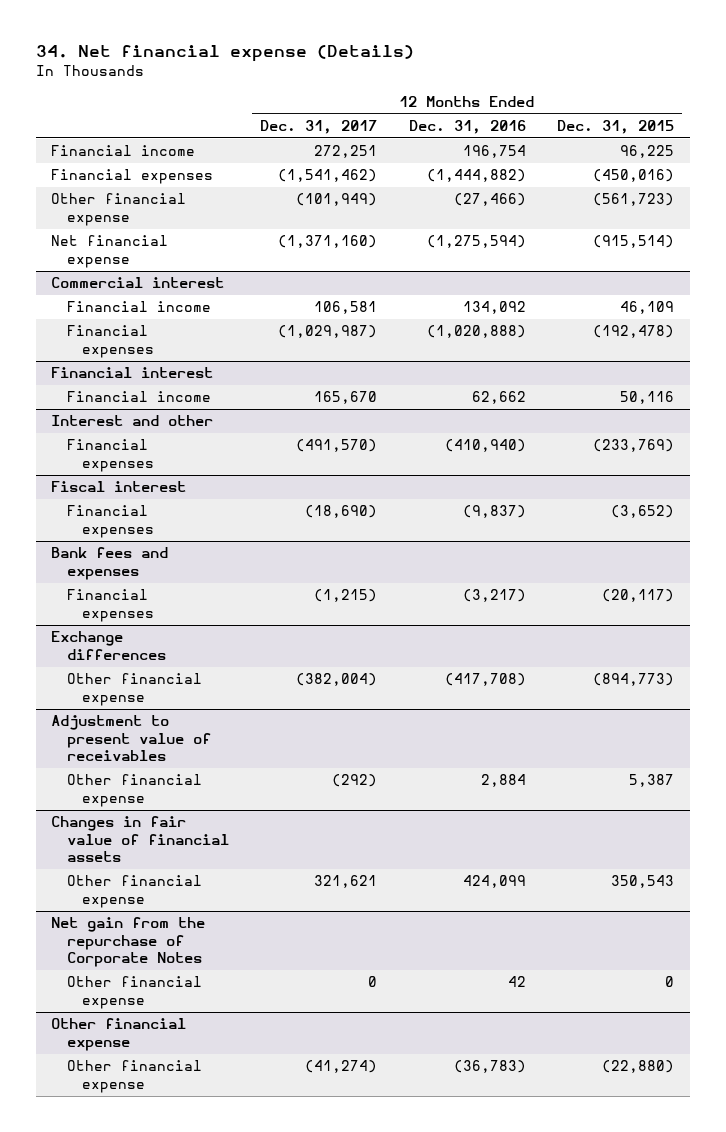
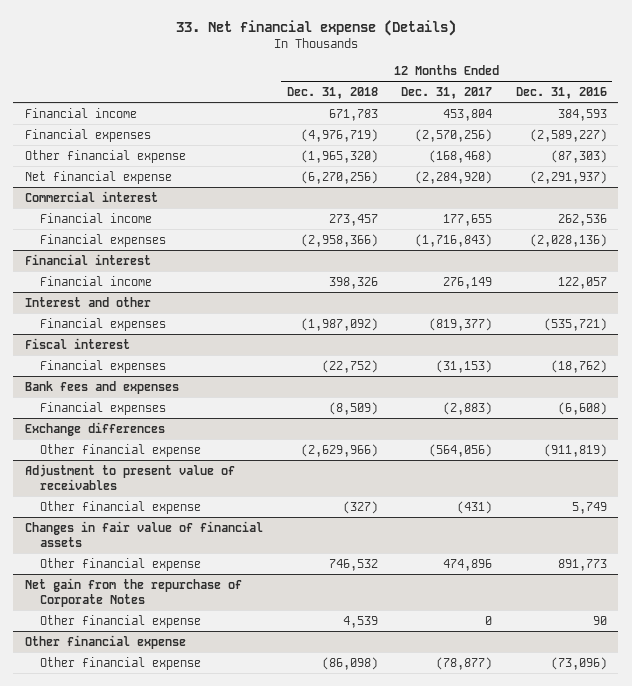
- 34. Net financial expense (Details)
+ 33. Net financial expense (Details)
- | 12 Months Ended Dec. 31, 2017 | 12 Months Ended Dec. 31, 2016 | 12 Months Ended Dec. 31, 2015
+ | 12 Months Ended Dec. 31, 2018 | 12 Months Ended Dec. 31, 2017 | 12 Months Ended Dec. 31, 2016
- Financial income | 272,251 | 196,754 | 96,225
- Financial expenses | (1,541,462) | (1,444,882) | (450,016)
- Other financial expense | (101,949) | (27,466) | (561,723)
- Net financial expense | (1,371,160) | (1,275,594) | (915,514)
+ Financial income | 671,783 | 453,804 | 384,593
+ Financial expenses | (4,976,719) | (2,570,256) | (2,589,227)
+ Other financial expense | (1,965,320) | (168,468) | (87,303)
+ Net financial expense | (6,270,256) | (2,284,920) | (2,291,937)
@ Commercial interest
- Financial income | 106,581 | 134,092 | 46,109
- Financial expenses | (1,029,987) | (1,020,888) | (192,478)
+ Financial income | 273,457 | 177,655 | 262,536
+ Financial expenses | (2,958,366) | (1,716,843) | (2,028,136)
@ Financial interest
- Financial income | 165,670 | 62,662 | 50,116
+ Financial income | 398,326 | 276,149 | 122,057
@ Interest and other
- Financial expenses | (491,570) | (410,940) | (233,769)
+ Financial expenses | (1,987,092) | (819,377) | (535,721)
@ Fiscal interest
- Financial expenses | (18,690) | (9,837) | (3,652)
+ Financial expenses | (22,752) | (31,153) | (18,762)
@ Bank fees and expenses
- Financial expenses | (1,215) | (3,217) | (20,117)
+ Financial expenses | (8,509) | (2,883) | (6,608)
@ Exchange differences
- Other financial expense | (382,004) | (417,708) | (894,773)
+ Other financial expense | (2,629,966) | (564,056) | (911,819)
@ Adjustment to present value of receivables
- Other financial expense | (292) | 2,884 | 5,387
+ Other financial expense | (327) | (431) | 5,749
@ Changes in fair value of financial assets
- Other financial expense | 321,621 | 424,099 | 350,543
+ Other financial expense | 746,532 | 474,896 | 891,773
@ Net gain from the repurchase of Corporate Notes
- Other financial expense | 0 | 42 | 0
+ Other financial expense | 4,539 | 0 | 90
@ Other financial expense
- Other financial expense | (41,274) | (36,783) | (22,880)
+ Other financial expense | (86,098) | (78,877) | (73,096)

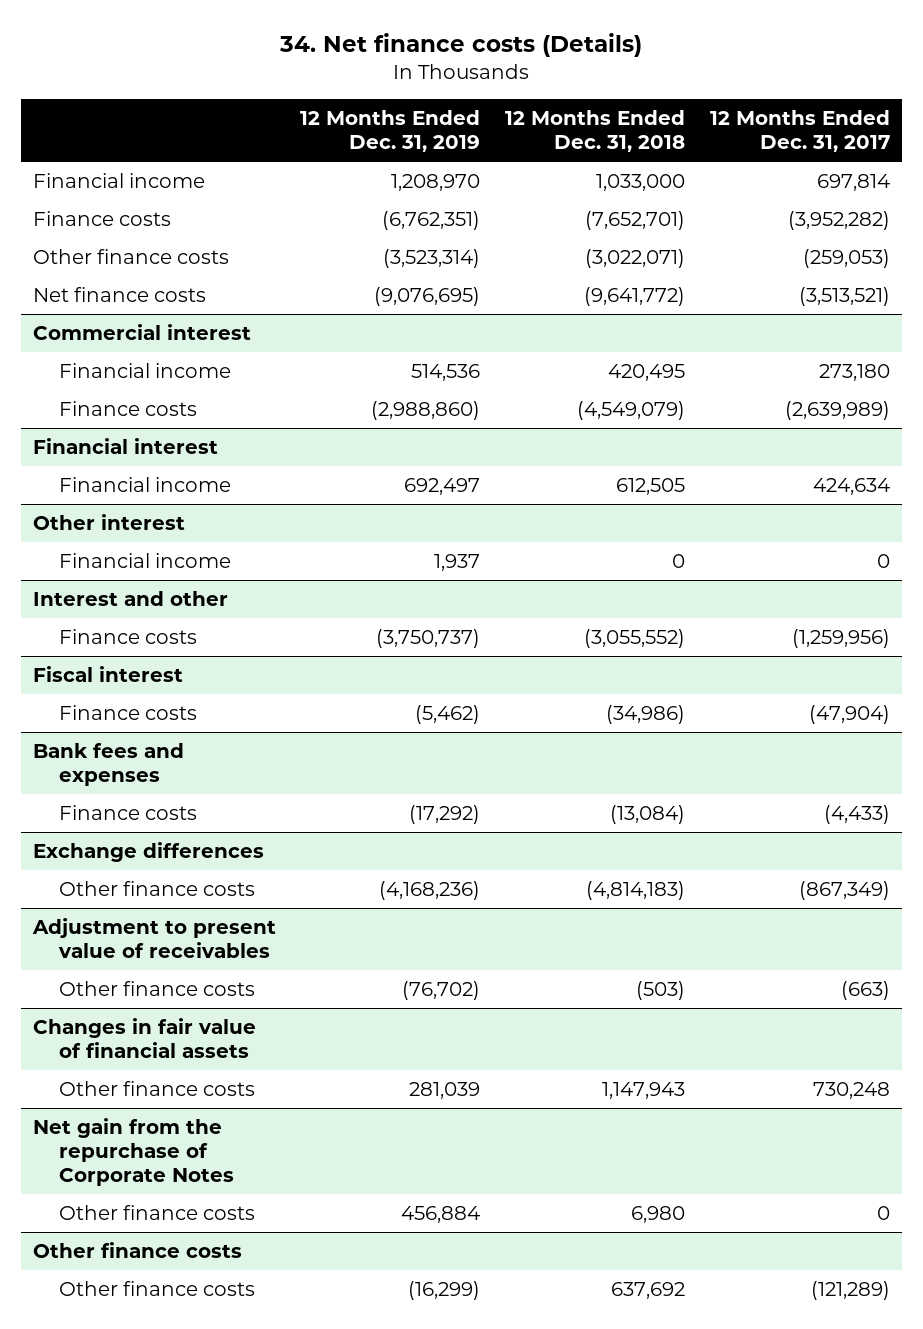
- 33. Net financial expense (Details)
+ 34. Net finance costs (Details)
- | 12 Months Ended Dec. 31, 2018 | 12 Months Ended Dec. 31, 2017 | 12 Months Ended Dec. 31, 2016
+ | 12 Months Ended Dec. 31, 2019 | 12 Months Ended Dec. 31, 2018 | 12 Months Ended Dec. 31, 2017
- Financial income | 671,783 | 453,804 | 384,593
- Financial expenses | (4,976,719) | (2,570,256) | (2,589,227)
- Other financial expense | (1,965,320) | (168,468) | (87,303)
- Net financial expense | (6,270,256) | (2,284,920) | (2,291,937)
+ Financial income | 1,208,970 | 1,033,000 | 697,814
+ Finance costs | (6,762,351) | (7,652,701) | (3,952,282)
+ Other finance costs | (3,523,314) | (3,022,071) | (259,053)
+ Net finance costs | (9,076,695) | (9,641,772) | (3,513,521)
@ Commercial interest
- Financial income | 273,457 | 177,655 | 262,536
- Financial expenses | (2,958,366) | (1,716,843) | (2,028,136)
+ Financial income | 514,536 | 420,495 | 273,180
+ Finance costs | (2,988,860) | (4,549,079) | (2,639,989)
@ Financial interest
- Financial income | 398,326 | 276,149 | 122,057
+ Financial income | 692,497 | 612,505 | 424,634
+ Other interest
+ Financial income | 1,937 | 0 | 0
@ Interest and other
- Financial expenses | (1,987,092) | (819,377) | (535,721)
+ Finance costs | (3,750,737) | (3,055,552) | (1,259,956)
@ Fiscal interest
- Financial expenses | (22,752) | (31,153) | (18,762)
+ Finance costs | (5,462) | (34,986) | (47,904)
@ Bank fees and expenses
- Financial expenses | (8,509) | (2,883) | (6,608)
+ Finance costs | (17,292) | (13,084) | (4,433)
@ Exchange differences
- Other financial expense | (2,629,966) | (564,056) | (911,819)
+ Other finance costs | (4,168,236) | (4,814,183) | (867,349)
@ Adjustment to present value of receivables
- Other financial expense | (327) | (431) | 5,749
+ Other finance costs | (76,702) | (503) | (663)
@ Changes in fair value of financial assets
- Other financial expense | 746,532 | 474,896 | 891,773
+ Other finance costs | 281,039 | 1,147,943 | 730,248
@ Net gain from the repurchase of Corporate Notes
- Other financial expense | 4,539 | 0 | 90
- Other financial expense
- Other financial expense | (86,098) | (78,877) | (73,096)
@ Net gain from the repurchase of Corporate Notes
+ Other finance costs | 456,884 | 6,980 | 0
+ Other finance costs
+ Other finance costs | (16,299) | 637,692 | (121,289)

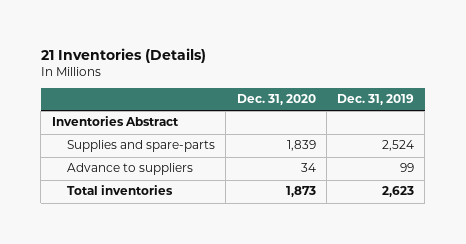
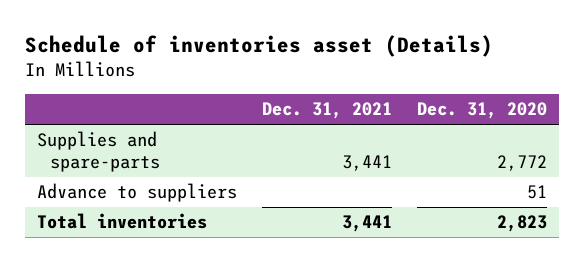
- 21 Inventories (Details)
+ Schedule of inventories asset (Details)
- | Dec. 31, 2020 | Dec. 31, 2019
+ | Dec. 31, 2021 | Dec. 31, 2020
- Inventories Abstract
- Supplies and spare-parts | 1,839 | 2,524
- Advance to suppliers | 34 | 99
- Total inventories | 1,873 | 2,623
+ Supplies and spare-parts | 3,441 | 2,772
+ Advance to suppliers | | 51
+ Total inventories | 3,441 | 2,823

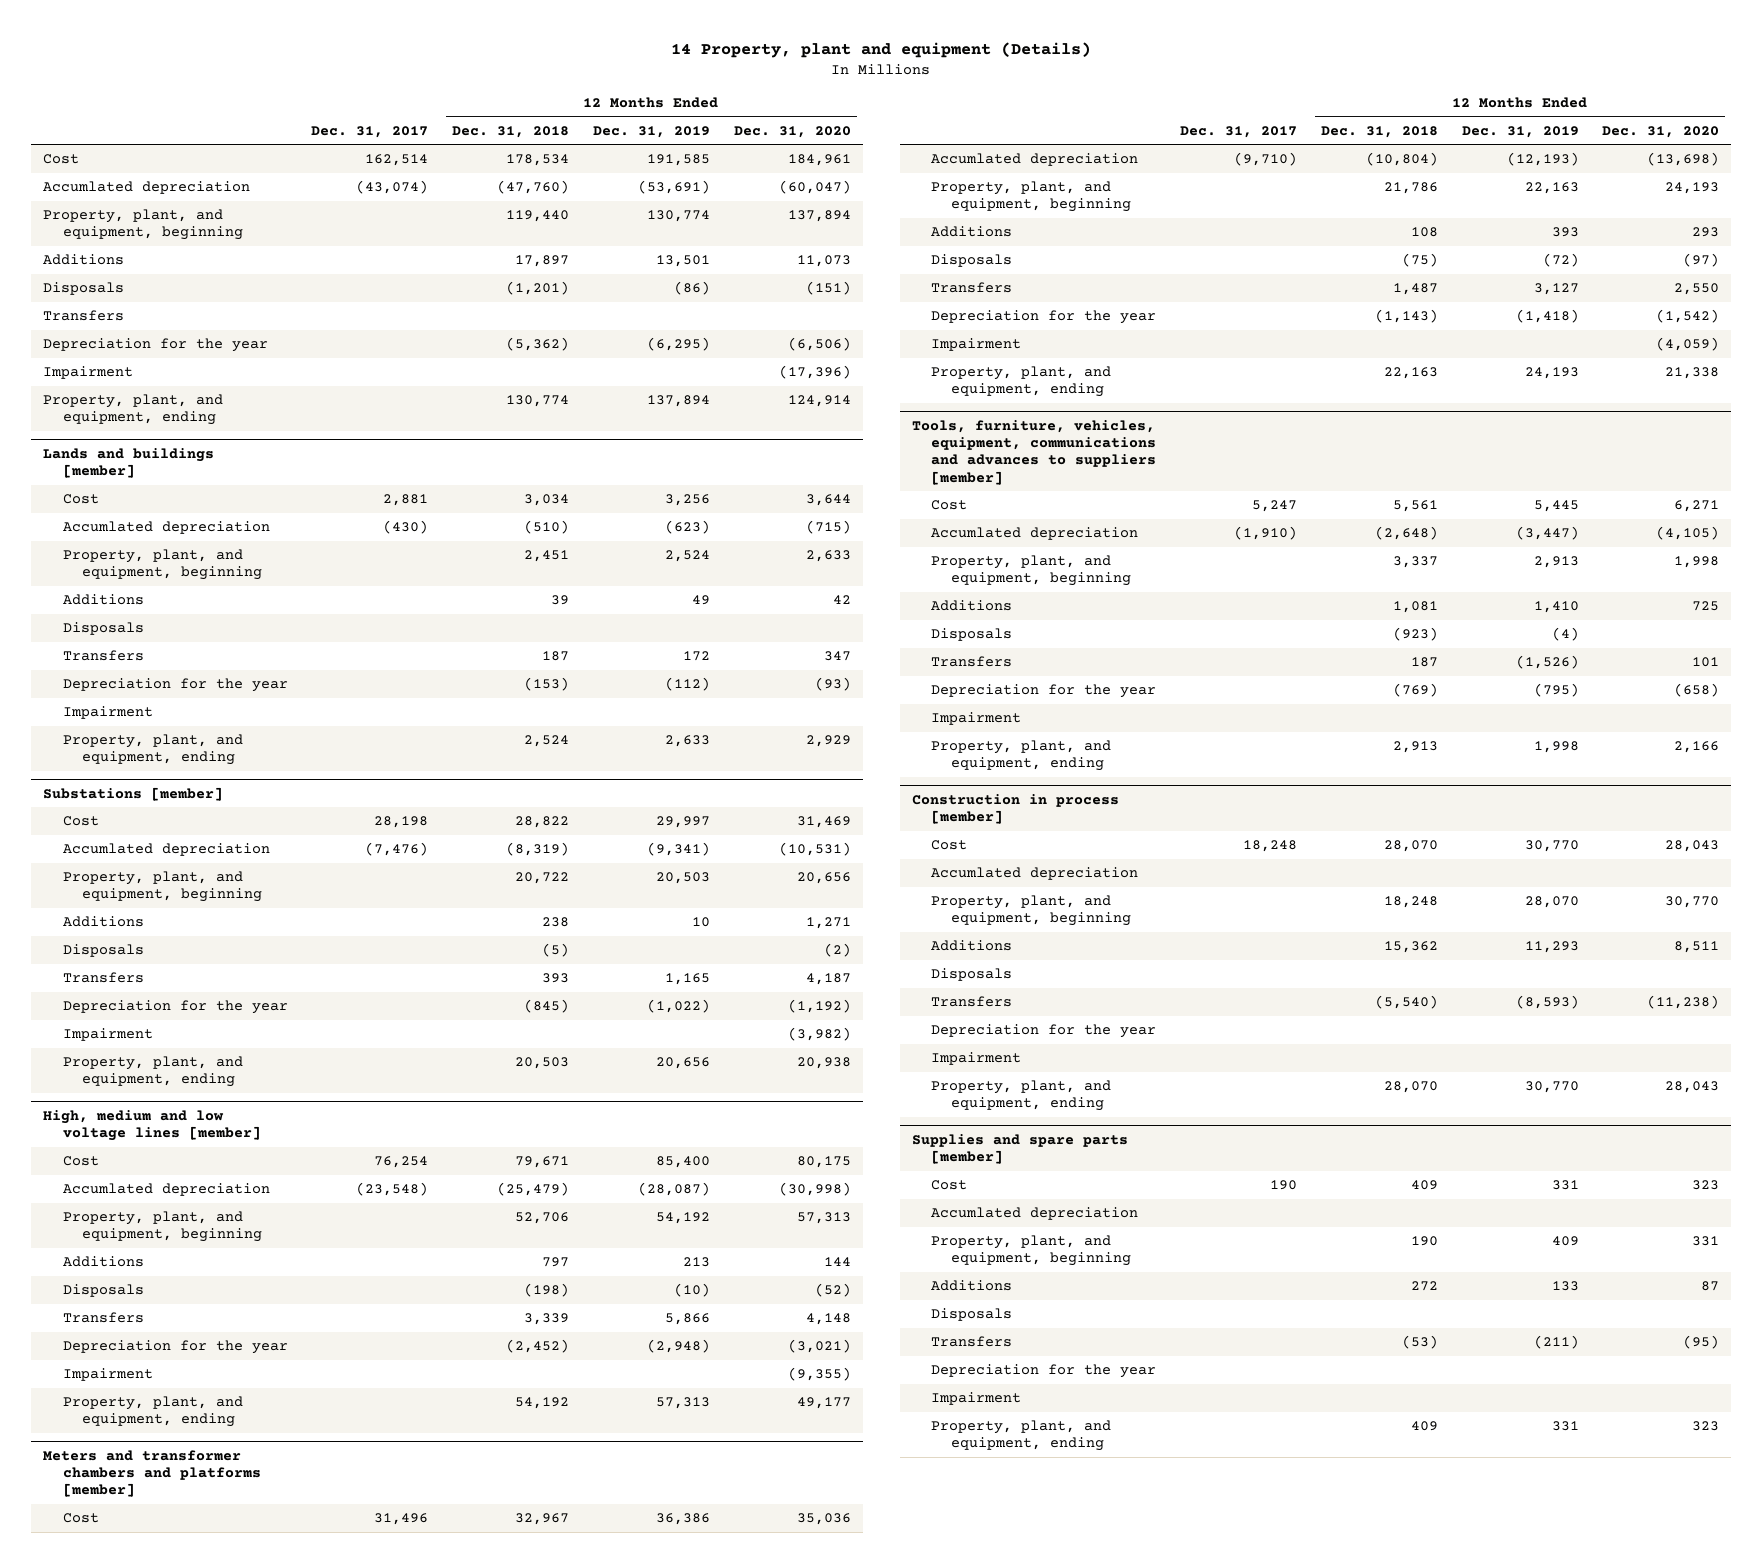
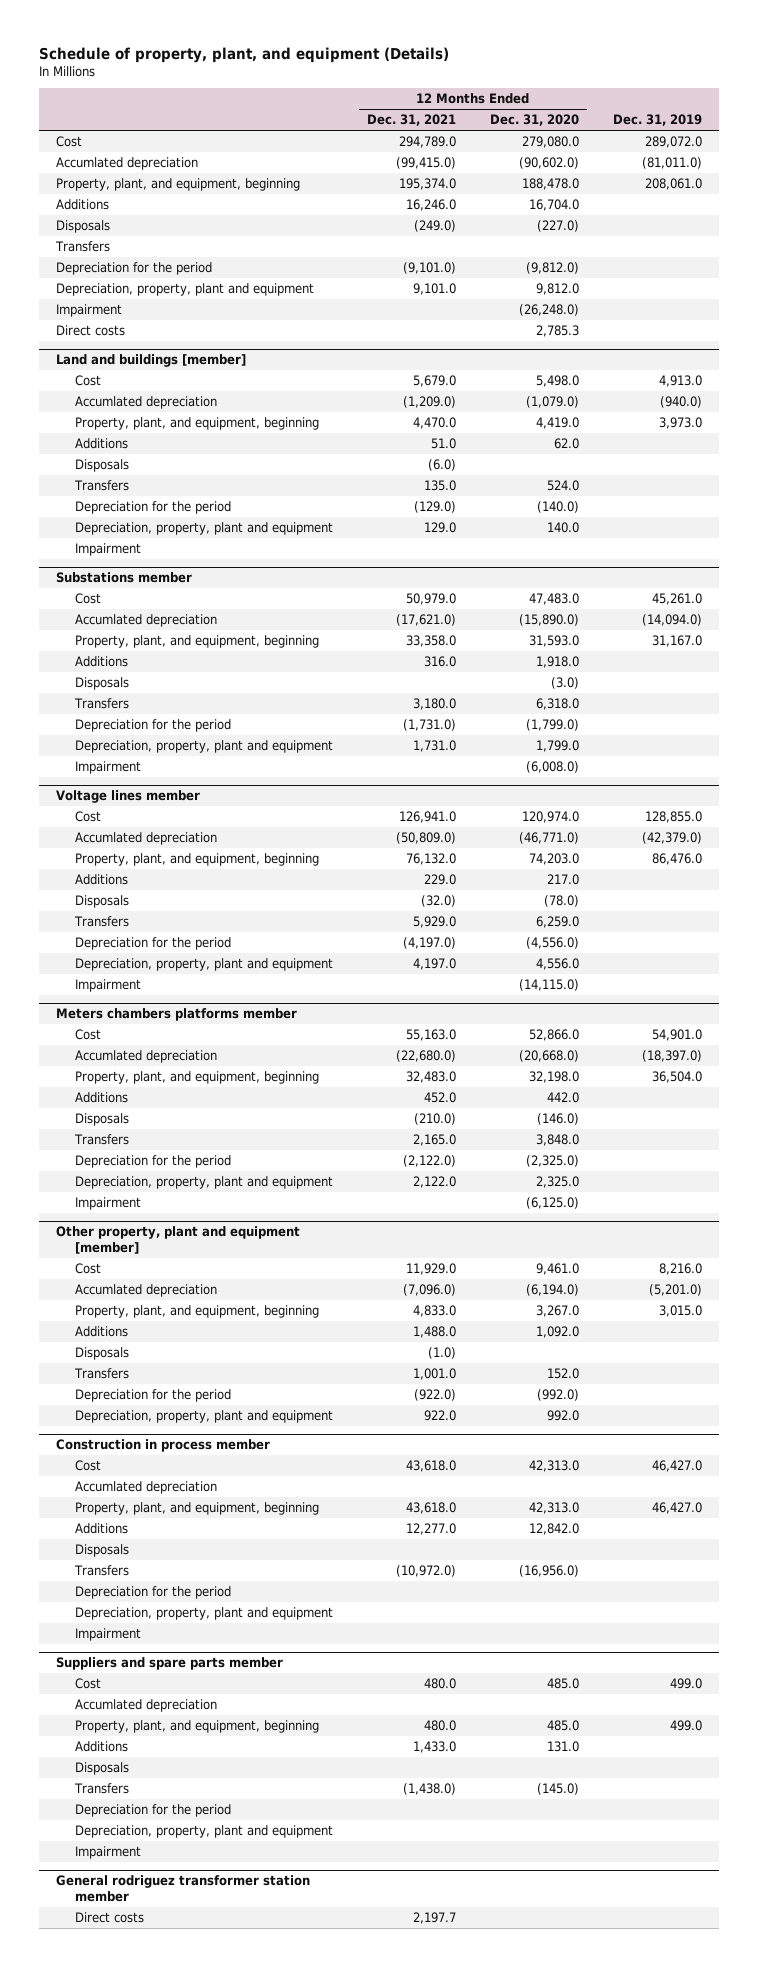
- 14 Property, plant and equipment (Details)
+ Schedule of property, plant, and equipment (Details)
- | Dec. 31, 2017 | 12 Months Ended Dec. 31, 2018 | 12 Months Ended Dec. 31, 2019 | 12 Months Ended Dec. 31, 2020
+ | 12 Months Ended Dec. 31, 2021 | 12 Months Ended Dec. 31, 2020 | Dec. 31, 2019
- Cost | 162,514 | 178,534 | 191,585 | 184,961
- Accumlated depreciation | (43,074) | (47,760) | (53,691) | (60,047)
- Property, plant, and equipment, beginning | | 119,440 | 130,774 | 137,894
- Additions | | 17,897 | 13,501 | 11,073
- Disposals | | (1,201) | (86) | (151)
+ Cost | 294,789.0 | 279,080.0 | 289,072.0
+ Accumlated depreciation | (99,415.0) | (90,602.0) | (81,011.0)
+ Property, plant, and equipment, beginning | 195,374.0 | 188,478.0 | 208,061.0
+ Additions | 16,246.0 | 16,704.0 |
+ Disposals | (249.0) | (227.0) |
- Depreciation for the year | | (5,362) | (6,295) | (6,506)
- Impairment | | | | (17,396)
- Property, plant, and equipment, ending | | 130,774 | 137,894 | 124,914
- Lands and buildings [member]
- Cost | 2,881 | 3,034 | 3,256 | 3,644
- Accumlated depreciation | (430) | (510) | (623) | (715)
- Property, plant, and equipment, beginning | | 2,451 | 2,524 | 2,633
- Additions | | 39 | 49 | 42
+ Depreciation for the period | (9,101.0) | (9,812.0) |
+ Depreciation, property, plant and equipment | 9,101.0 | 9,812.0 |
+ Impairment | | (26,248.0) |
+ Direct costs | | 2,785.3 |
+ Land and buildings [member]
+ Cost | 5,679.0 | 5,498.0 | 4,913.0
+ Accumlated depreciation | (1,209.0) | (1,079.0) | (940.0)
+ Property, plant, and equipment, beginning | 4,470.0 | 4,419.0 | 3,973.0
+ Additions | 51.0 | 62.0 |
- Transfers | | 187 | 172 | 347
- Depreciation for the year | | (153) | (112) | (93)
+ Transfers | 135.0 | 524.0 |
+ Depreciation for the period | (129.0) | (140.0) |
+ Depreciation, property, plant and equipment | 129.0 | 140.0 |
- Property, plant, and equipment, ending | | 2,524 | 2,633 | 2,929
- Substations [member]
- Cost | 28,198 | 28,822 | 29,997 | 31,469
- Accumlated depreciation | (7,476) | (8,319) | (9,341) | (10,531)
- Property, plant, and equipment, beginning | | 20,722 | 20,503 | 20,656
- Additions | | 238 | 10 | 1,271
- Disposals | | (5) | | (2)
- Transfers | | 393 | 1,165 | 4,187
- Depreciation for the year | | (845) | (1,022) | (1,192)
- Impairment | | | | (3,982)
- Property, plant, and equipment, ending | | 20,503 | 20,656 | 20,938
- High, medium and low voltage lines [member]
- Cost | 76,254 | 79,671 | 85,400 | 80,175
- Accumlated depreciation | (23,548) | (25,479) | (28,087) | (30,998)
- Property, plant, and equipment, beginning | | 52,706 | 54,192 | 57,313
- Additions | | 797 | 213 | 144
- Disposals | | (198) | (10) | (52)
- Transfers | | 3,339 | 5,866 | 4,148
- Depreciation for the year | | (2,452) | (2,948) | (3,021)
- Impairment | | | | (9,355)
- Property, plant, and equipment, ending | | 54,192 | 57,313 | 49,177
- Meters and transformer chambers and platforms [member]
- Cost | 31,496 | 32,967 | 36,386 | 35,036
- Accumlated depreciation | (9,710) | (10,804) | (12,193) | (13,698)
- Property, plant, and equipment, beginning | | 21,786 | 22,163 | 24,193
- Additions | | 108 | 393 | 293
- Disposals | | (75) | (72) | (97)
- Transfers | | 1,487 | 3,127 | 2,550
- Depreciation for the year | | (1,143) | (1,418) | (1,542)
- Impairment | | | | (4,059)
- Property, plant, and equipment, ending | | 22,163 | 24,193 | 21,338
- Tools, furniture, vehicles, equipment, communications and advances to suppliers [member]
- Cost | 5,247 | 5,561 | 5,445 | 6,271
- Accumlated depreciation | (1,910) | (2,648) | (3,447) | (4,105)
- Property, plant, and equipment, beginning | | 3,337 | 2,913 | 1,998
- Additions | | 1,081 | 1,410 | 725
+ Substations member
+ Cost | 50,979.0 | 47,483.0 | 45,261.0
+ Accumlated depreciation | (17,621.0) | (15,890.0) | (14,094.0)
+ Property, plant, and equipment, beginning | 33,358.0 | 31,593.0 | 31,167.0
+ Additions | 316.0 | 1,918.0 |
+ Disposals | | (3.0) |
+ Transfers | 3,180.0 | 6,318.0 |
+ Depreciation for the period | (1,731.0) | (1,799.0) |
+ Depreciation, property, plant and equipment | 1,731.0 | 1,799.0 |
+ Impairment | | (6,008.0) |
+ Voltage lines member
+ Cost | 126,941.0 | 120,974.0 | 128,855.0
+ Accumlated depreciation | (50,809.0) | (46,771.0) | (42,379.0)
+ Property, plant, and equipment, beginning | 76,132.0 | 74,203.0 | 86,476.0
+ Additions | 229.0 | 217.0 |
+ Disposals | (32.0) | (78.0) |
+ Transfers | 5,929.0 | 6,259.0 |
+ Depreciation for the period | (4,197.0) | (4,556.0) |
+ Depreciation, property, plant and equipment | 4,197.0 | 4,556.0 |
+ Impairment | | (14,115.0) |
+ Meters chambers platforms member
+ Cost | 55,163.0 | 52,866.0 | 54,901.0
+ Accumlated depreciation | (22,680.0) | (20,668.0) | (18,397.0)
+ Property, plant, and equipment, beginning | 32,483.0 | 32,198.0 | 36,504.0
+ Additions | 452.0 | 442.0 |
+ Disposals | (210.0) | (146.0) |
+ Transfers | 2,165.0 | 3,848.0 |
+ Depreciation for the period | (2,122.0) | (2,325.0) |
+ Depreciation, property, plant and equipment | 2,122.0 | 2,325.0 |
+ Impairment | | (6,125.0) |
+ Other property, plant and equipment [member]
+ Cost | 11,929.0 | 9,461.0 | 8,216.0
+ Accumlated depreciation | (7,096.0) | (6,194.0) | (5,201.0)
+ Property, plant, and equipment, beginning | 4,833.0 | 3,267.0 | 3,015.0
+ Additions | 1,488.0 | 1,092.0 |
- Transfers | | 187 | (1,526) | 101
- Depreciation for the year | | (769) | (795) | (658)
- Impairment
- Property, plant, and equipment, ending | | 2,913 | 1,998 | 2,166
- Construction in process [member]
- Cost | 18,248 | 28,070 | 30,770 | 28,043
+ Transfers | 1,001.0 | 152.0 |
+ Depreciation for the period | (922.0) | (992.0) |
+ Depreciation, property, plant and equipment | 922.0 | 992.0 |
+ Construction in process member
+ Cost | 43,618.0 | 42,313.0 | 46,427.0
- Property, plant, and equipment, beginning | | 18,248 | 28,070 | 30,770
- Additions | | 15,362 | 11,293 | 8,511
+ Property, plant, and equipment, beginning | 43,618.0 | 42,313.0 | 46,427.0
+ Additions | 12,277.0 | 12,842.0 |
- Transfers | | (5,540) | (8,593) | (11,238)
- Depreciation for the year
+ Transfers | (10,972.0) | (16,956.0) |
+ Depreciation for the period
+ Depreciation, property, plant and equipment
- Property, plant, and equipment, ending | | 28,070 | 30,770 | 28,043
- Supplies and spare parts [member]
- Cost | 190 | 409 | 331 | 323
+ Suppliers and spare parts member
+ Cost | 480.0 | 485.0 | 499.0
- Property, plant, and equipment, beginning | | 190 | 409 | 331
- Additions | | 272 | 133 | 87
+ Property, plant, and equipment, beginning | 480.0 | 485.0 | 499.0
+ Additions | 1,433.0 | 131.0 |
- Transfers | | (53) | (211) | (95)
- Depreciation for the year
+ Transfers | (1,438.0) | (145.0) |
+ Depreciation for the period
+ Depreciation, property, plant and equipment
- Property, plant, and equipment, ending | | 409 | 331 | 323
+ General rodriguez transformer station member
+ Direct costs | 2,197.7 | |

